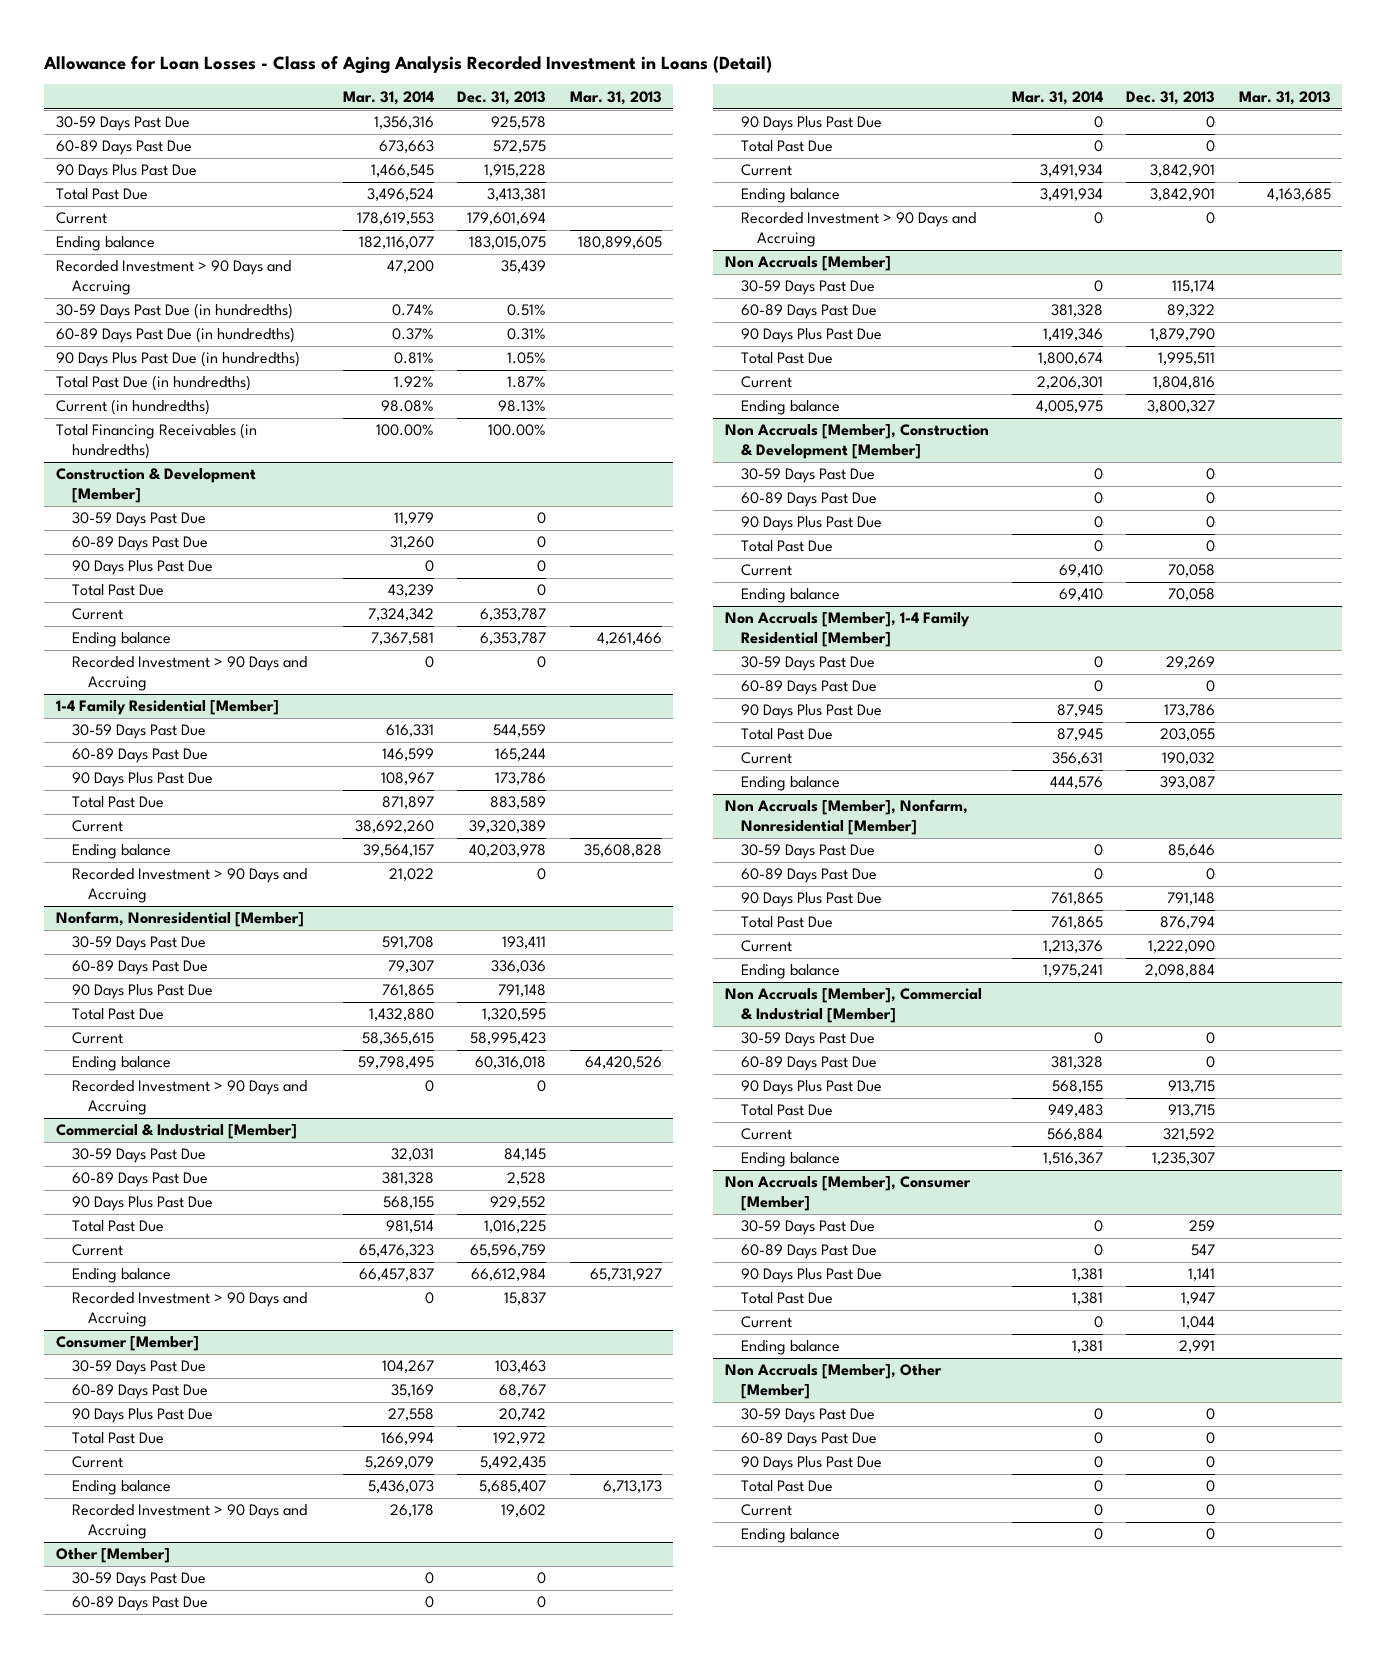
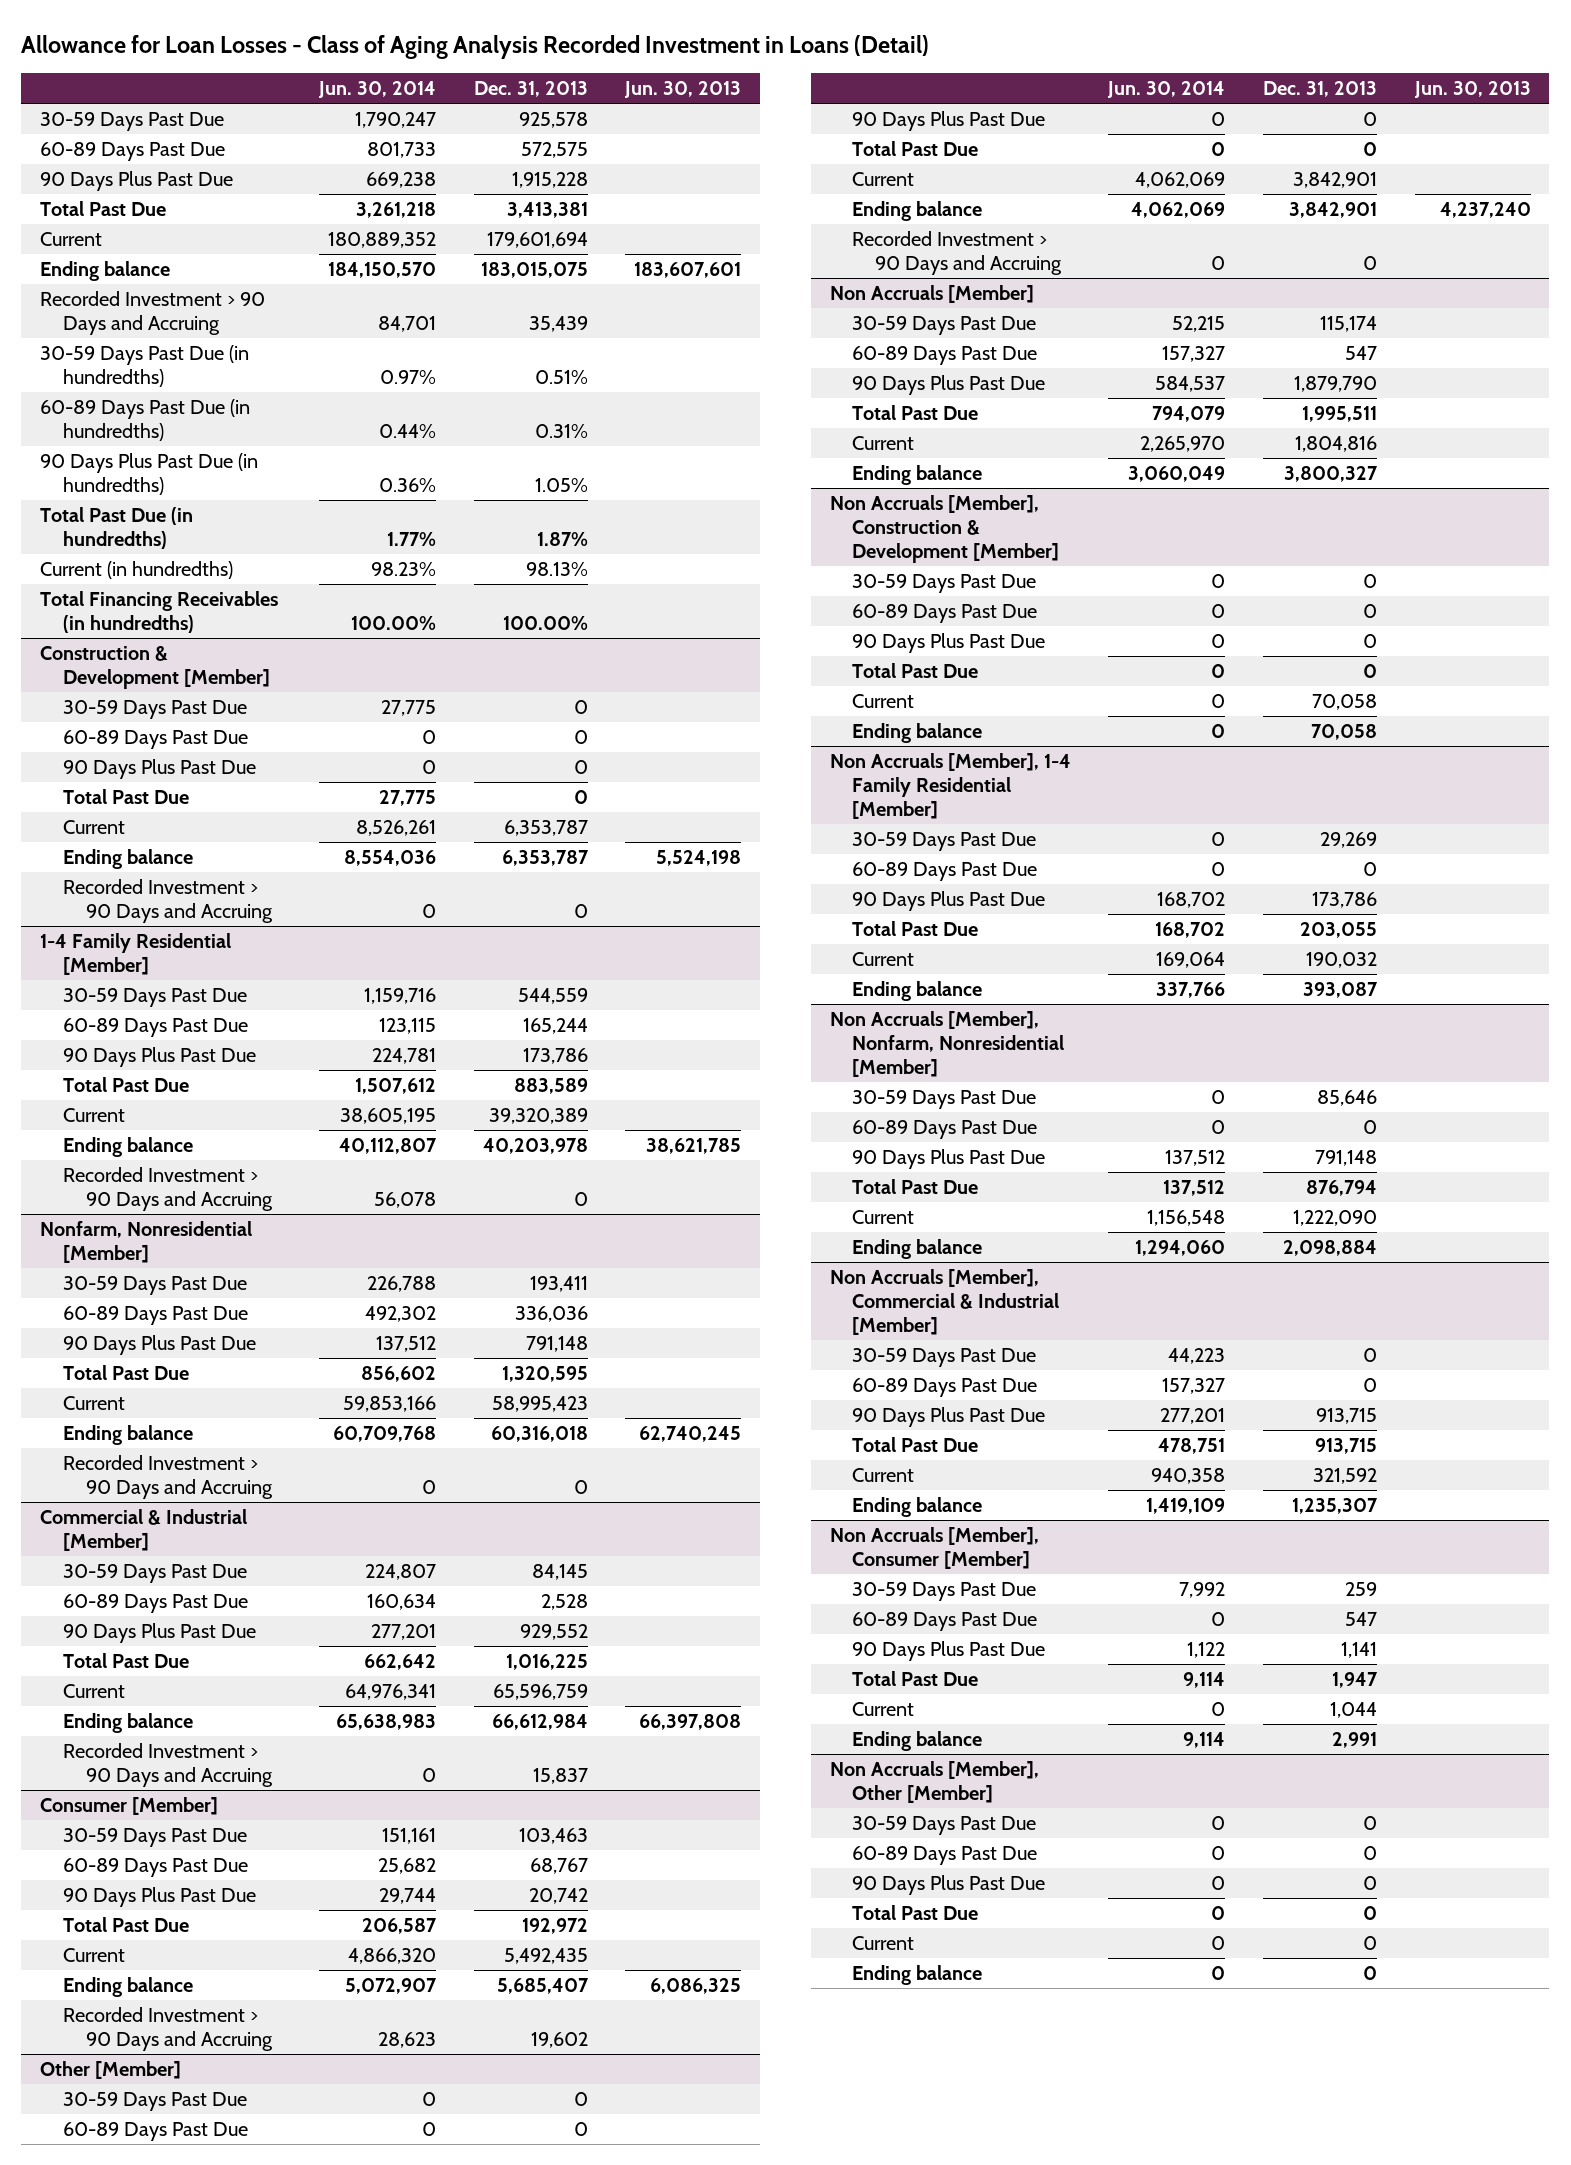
- | Mar. 31, 2014 | Dec. 31, 2013 | Mar. 31, 2013
+ | Jun. 30, 2014 | Dec. 31, 2013 | Jun. 30, 2013
@ Non Accruals [Member]
- 60-89 Days Past Due | 381,328 | 89,322 |
+ 60-89 Days Past Due | 157,327 | 547 |

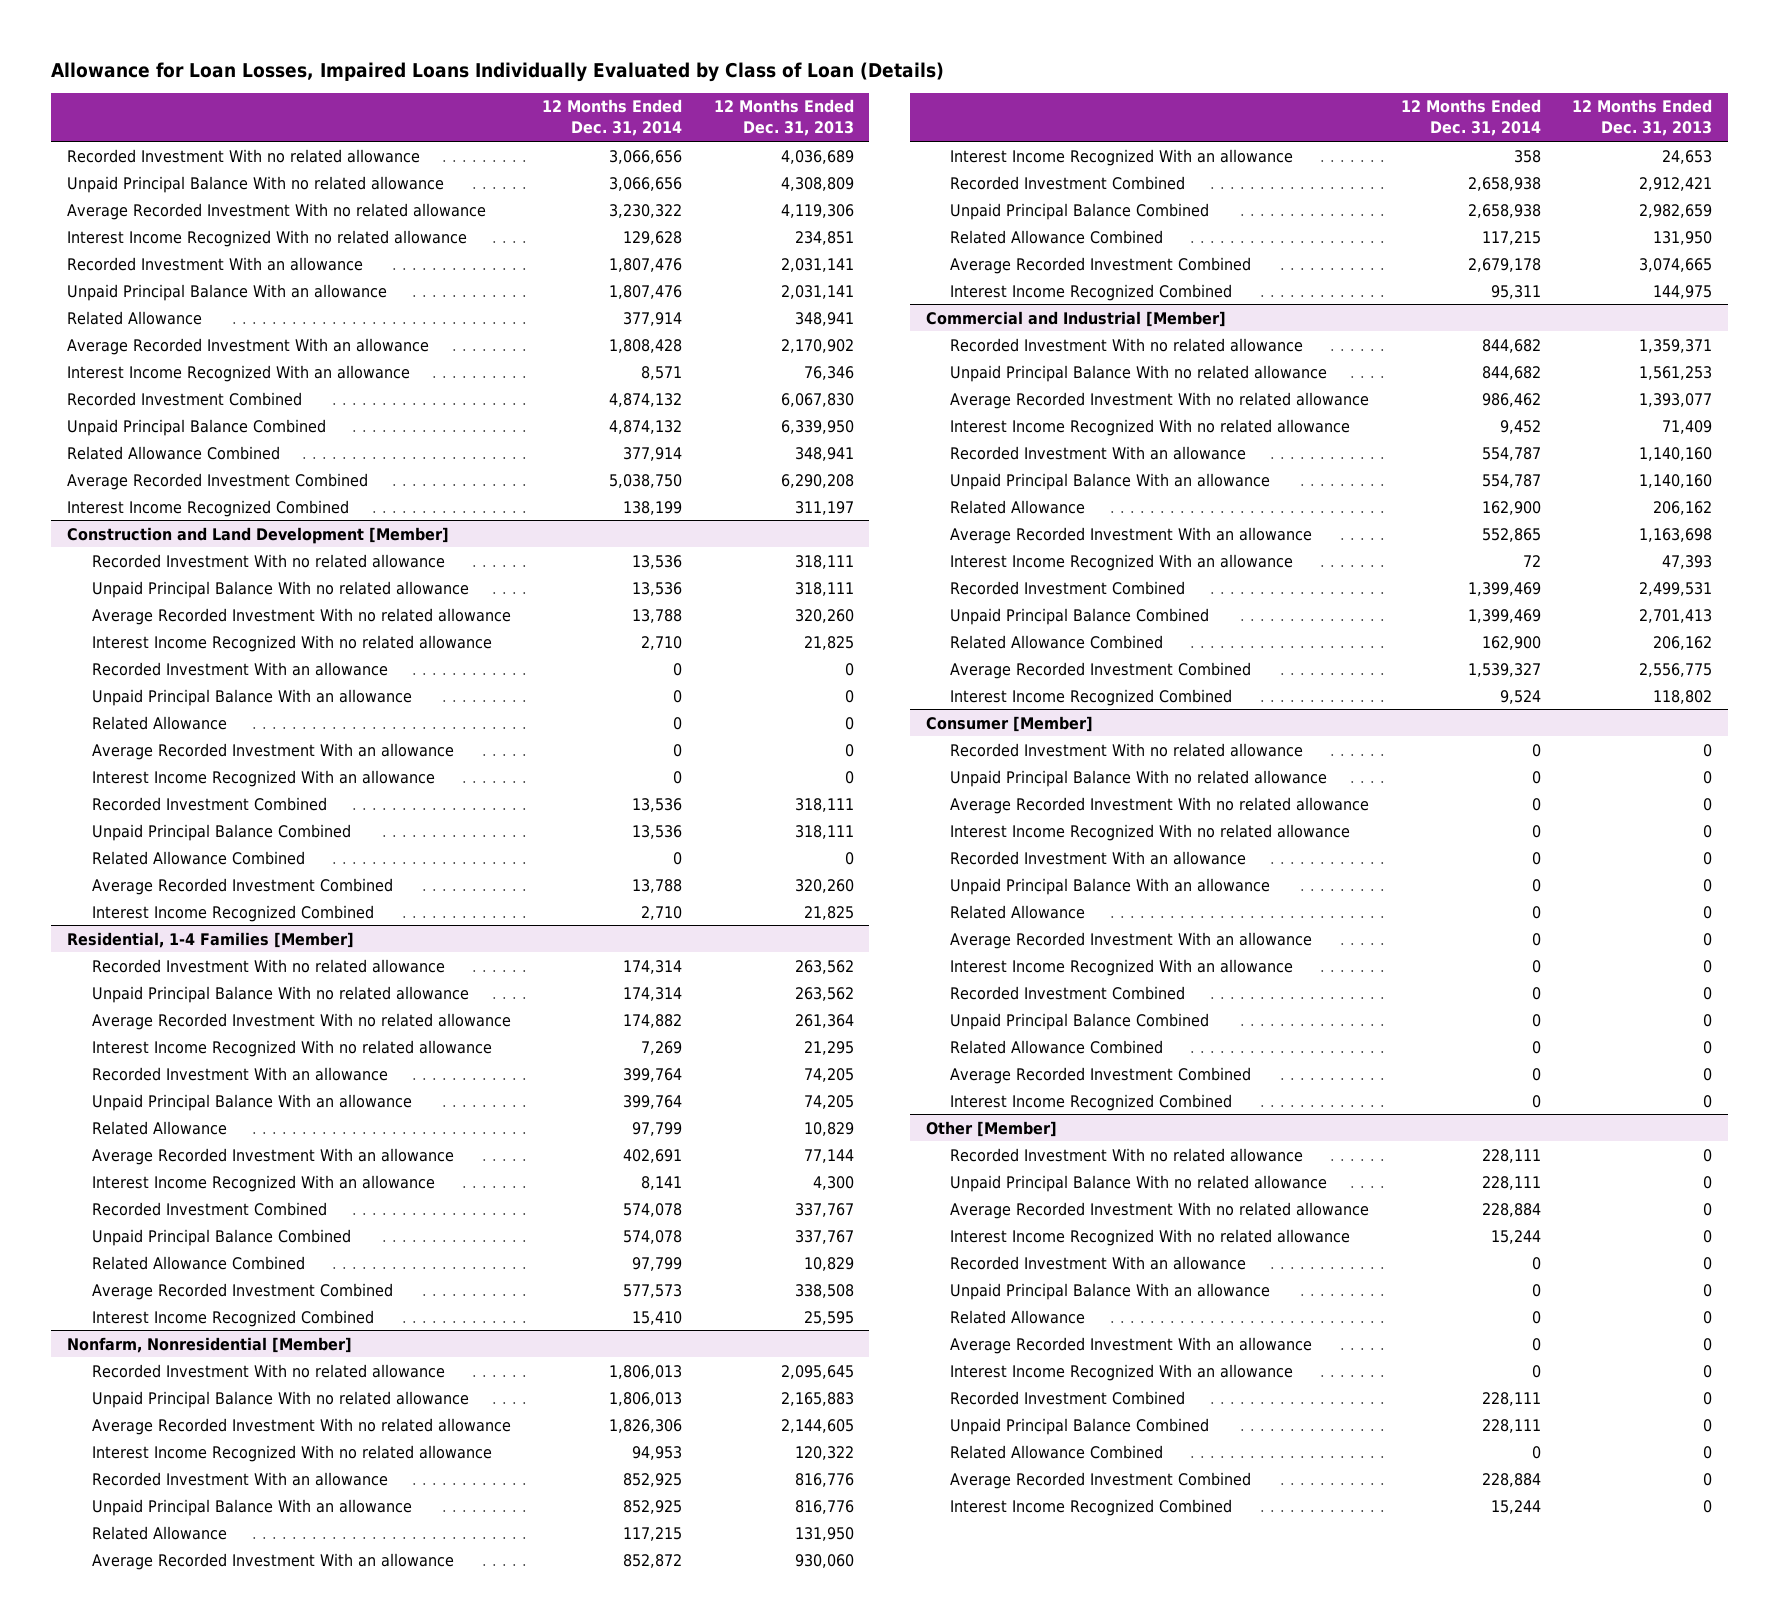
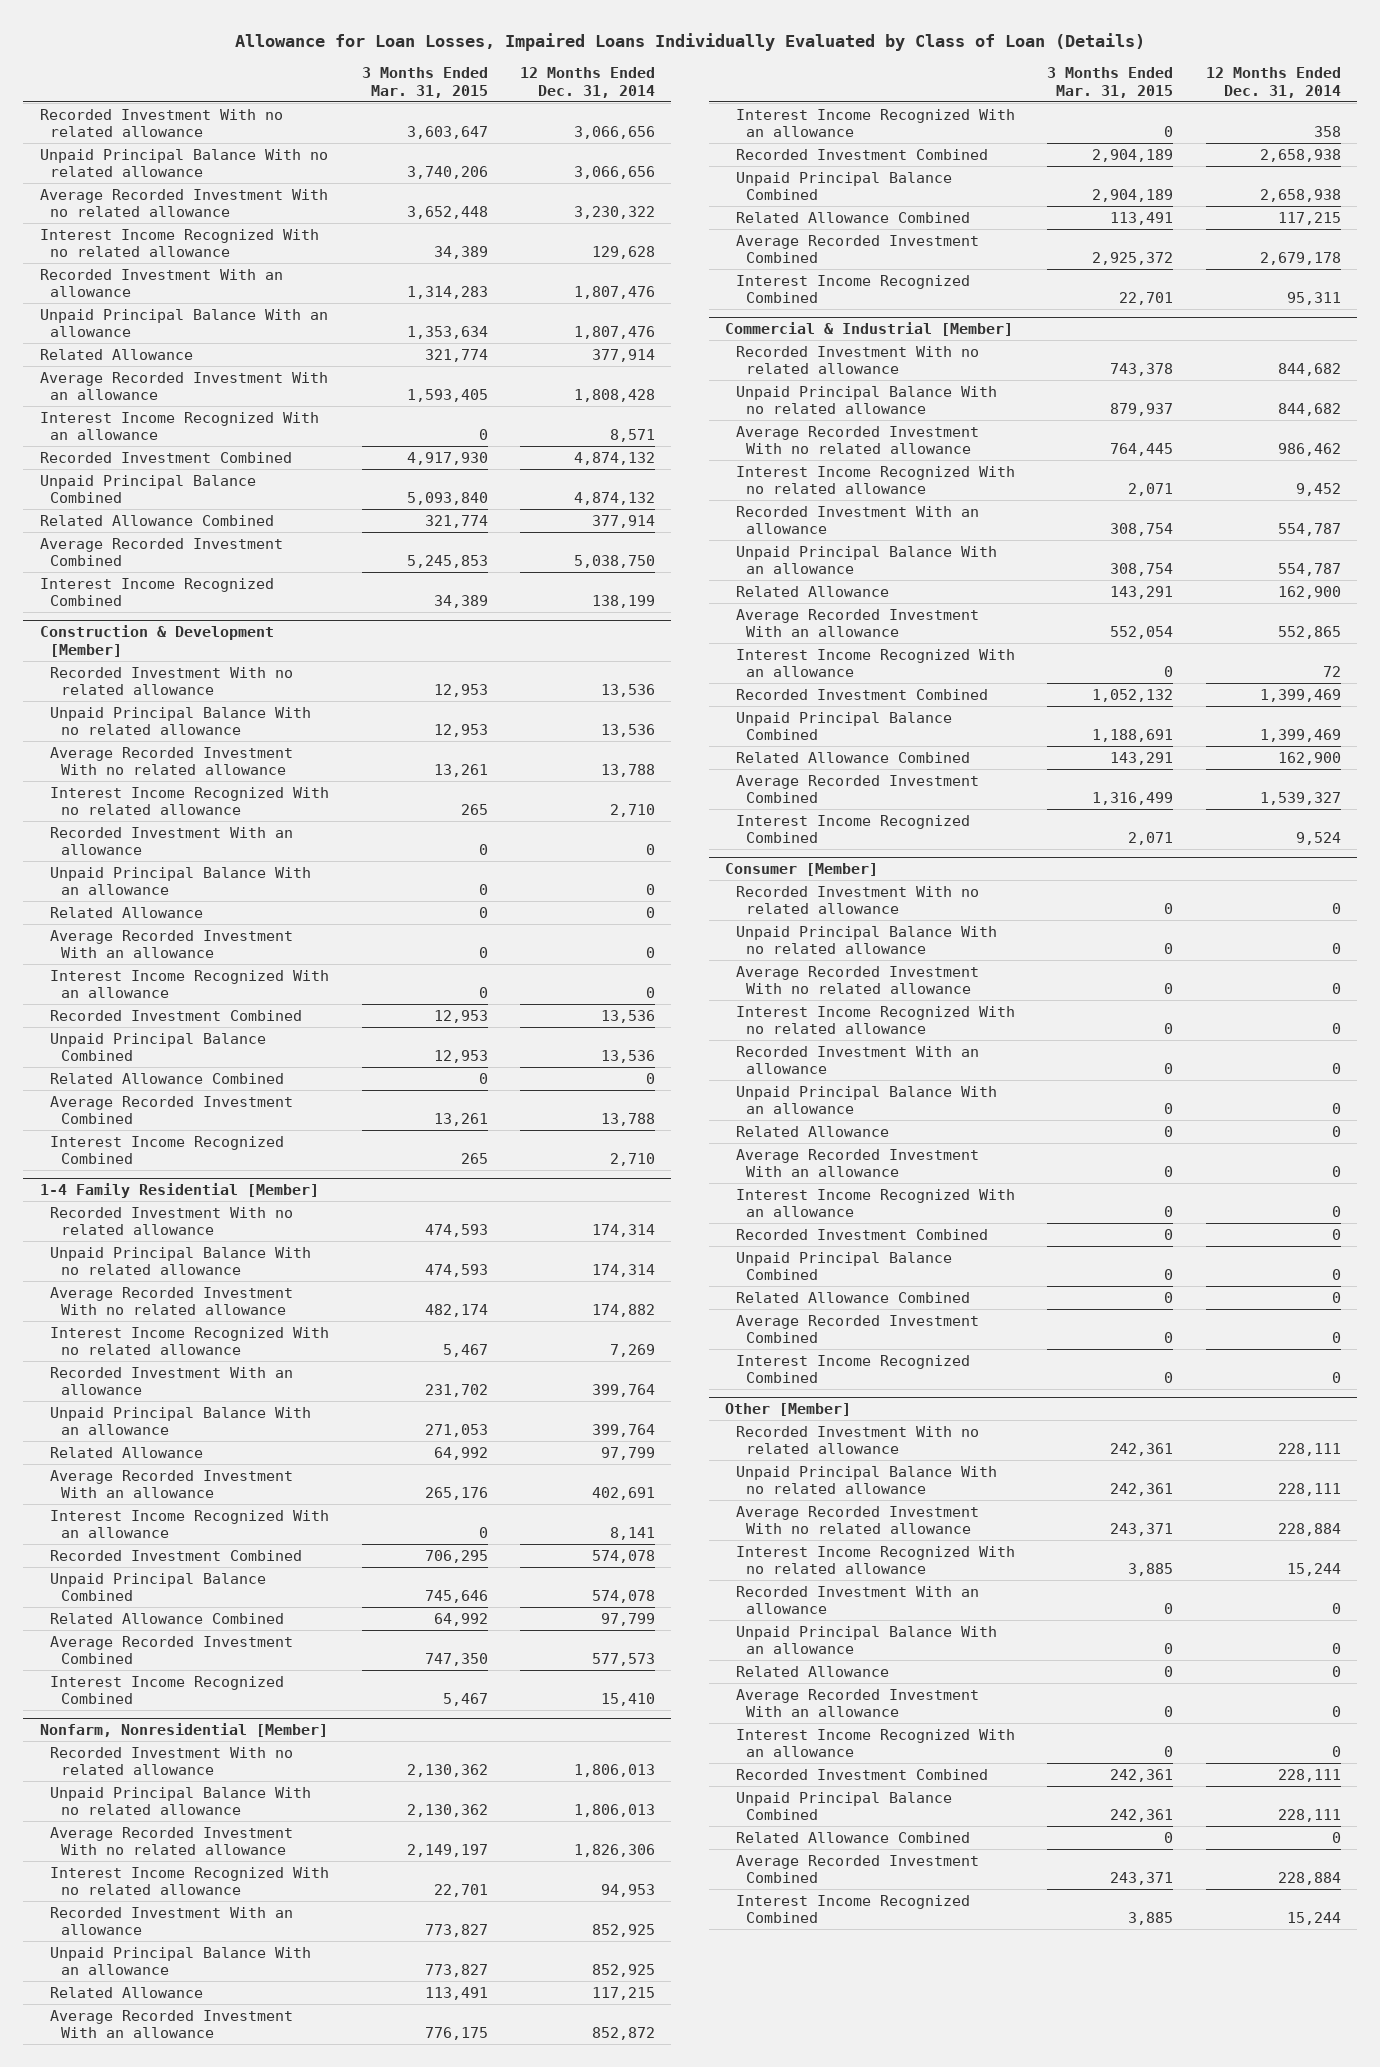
- | 12 Months Ended Dec. 31, 2014 | 12 Months Ended Dec. 31, 2013
+ | 3 Months Ended Mar. 31, 2015 | 12 Months Ended Dec. 31, 2014
- Construction and Land Development [Member]
+ Construction & Development [Member]
- Residential, 1-4 Families [Member]
+ 1-4 Family Residential [Member]
- Commercial and Industrial [Member]
+ Commercial & Industrial [Member]

